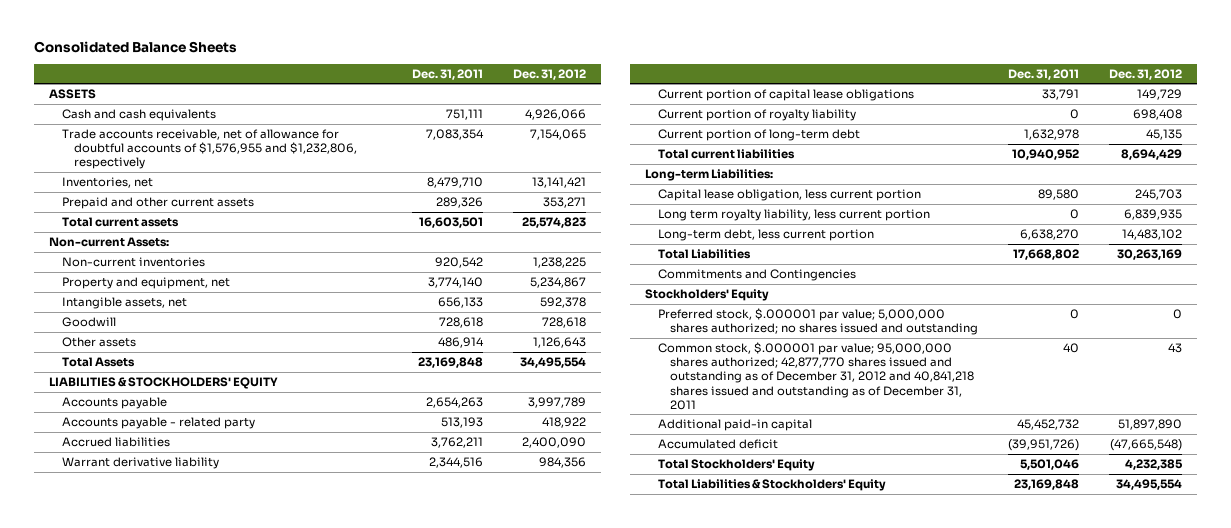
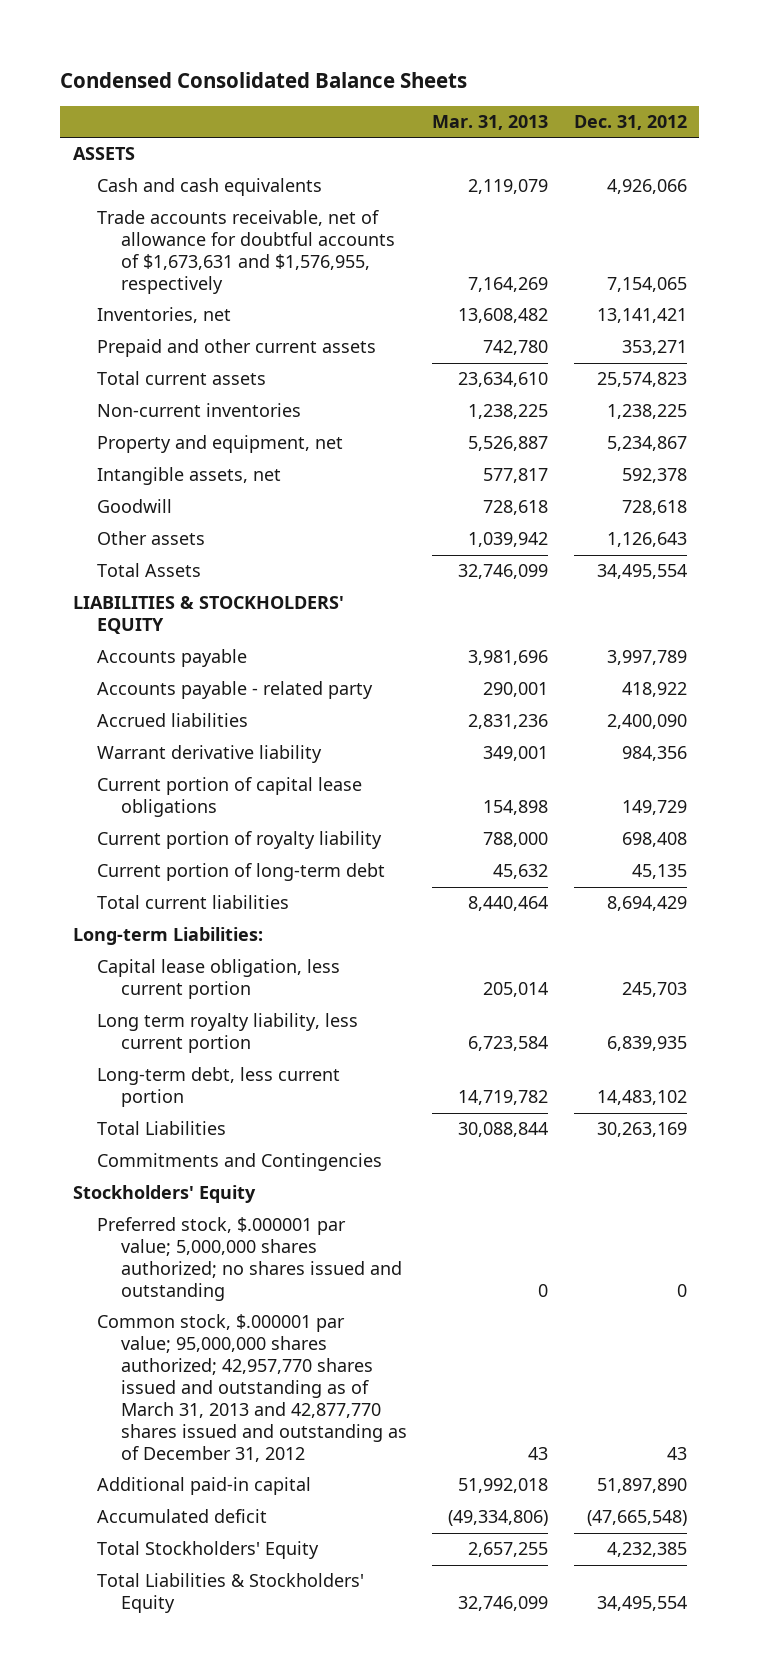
- Consolidated Balance Sheets
+ Condensed Consolidated Balance Sheets
- | Dec. 31, 2011 | Dec. 31, 2012
+ | Mar. 31, 2013 | Dec. 31, 2012
- Trade accounts receivable, net of allowance for doubtful accounts of $1,576,955 and $1,232,806, respectively | 7,083,354 | 7,154,065
+ Trade accounts receivable, net of allowance for doubtful accounts of $1,673,631 and $1,576,955, respectively | 7,164,269 | 7,154,065
- Non-current Assets:
- Common stock, $.000001 par value; 95,000,000 shares authorized; 42,877,770 shares issued and outstanding as of December 31, 2012 and 40,841,218 shares issued and outstanding as of December 31, 2011 | 40 | 43
+ Common stock, $.000001 par value; 95,000,000 shares authorized; 42,957,770 shares issued and outstanding as of March 31, 2013 and 42,877,770 shares issued and outstanding as of December 31, 2012 | 43 | 43

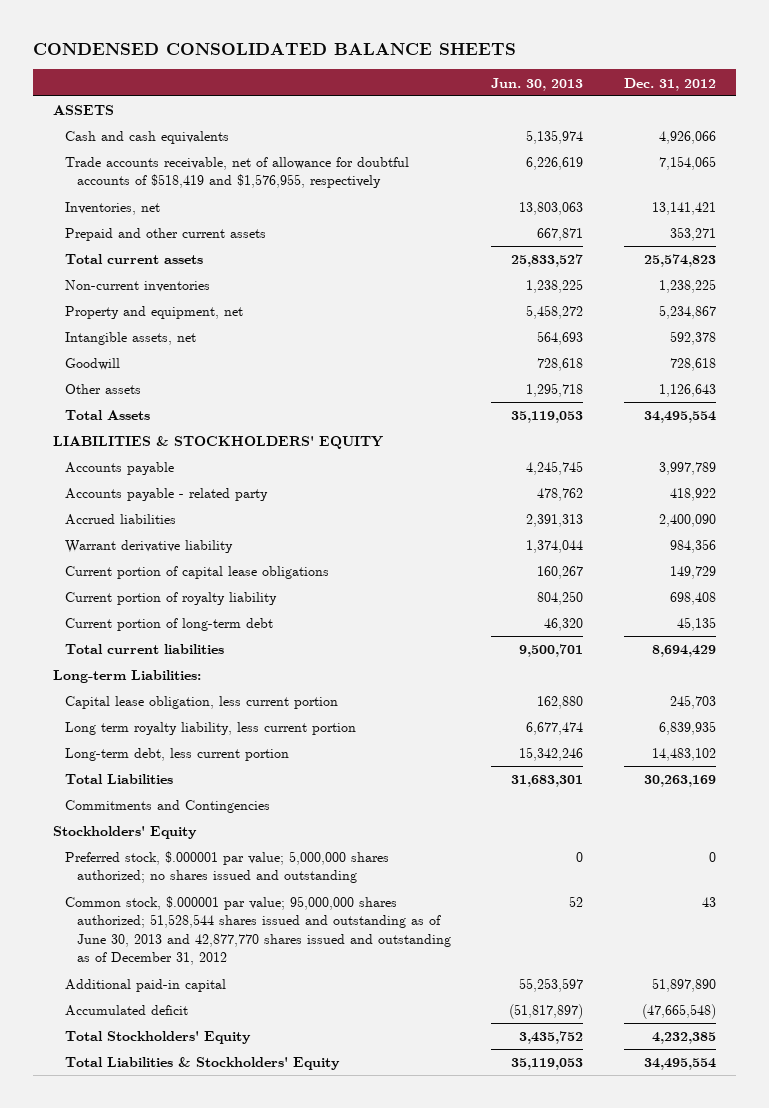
- Condensed Consolidated Balance Sheets
+ CONDENSED CONSOLIDATED BALANCE SHEETS
- | Mar. 31, 2013 | Dec. 31, 2012
+ | Jun. 30, 2013 | Dec. 31, 2012
- Trade accounts receivable, net of allowance for doubtful accounts of $1,673,631 and $1,576,955, respectively | 7,164,269 | 7,154,065
+ Trade accounts receivable, net of allowance for doubtful accounts of $518,419 and $1,576,955, respectively | 6,226,619 | 7,154,065
- Common stock, $.000001 par value; 95,000,000 shares authorized; 42,957,770 shares issued and outstanding as of March 31, 2013 and 42,877,770 shares issued and outstanding as of December 31, 2012 | 43 | 43
+ Common stock, $.000001 par value; 95,000,000 shares authorized; 51,528,544 shares issued and outstanding as of June 30, 2013 and 42,877,770 shares issued and outstanding as of December 31, 2012 | 52 | 43

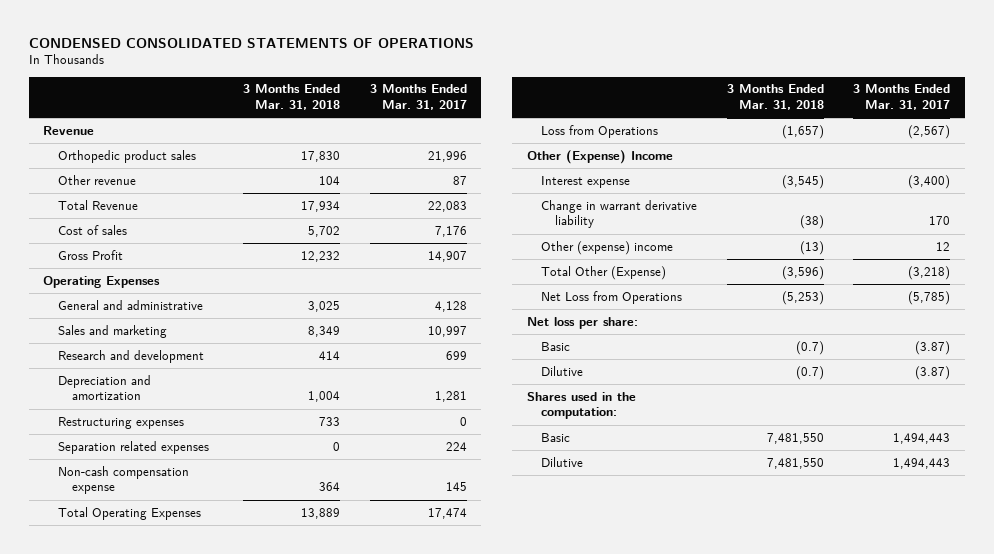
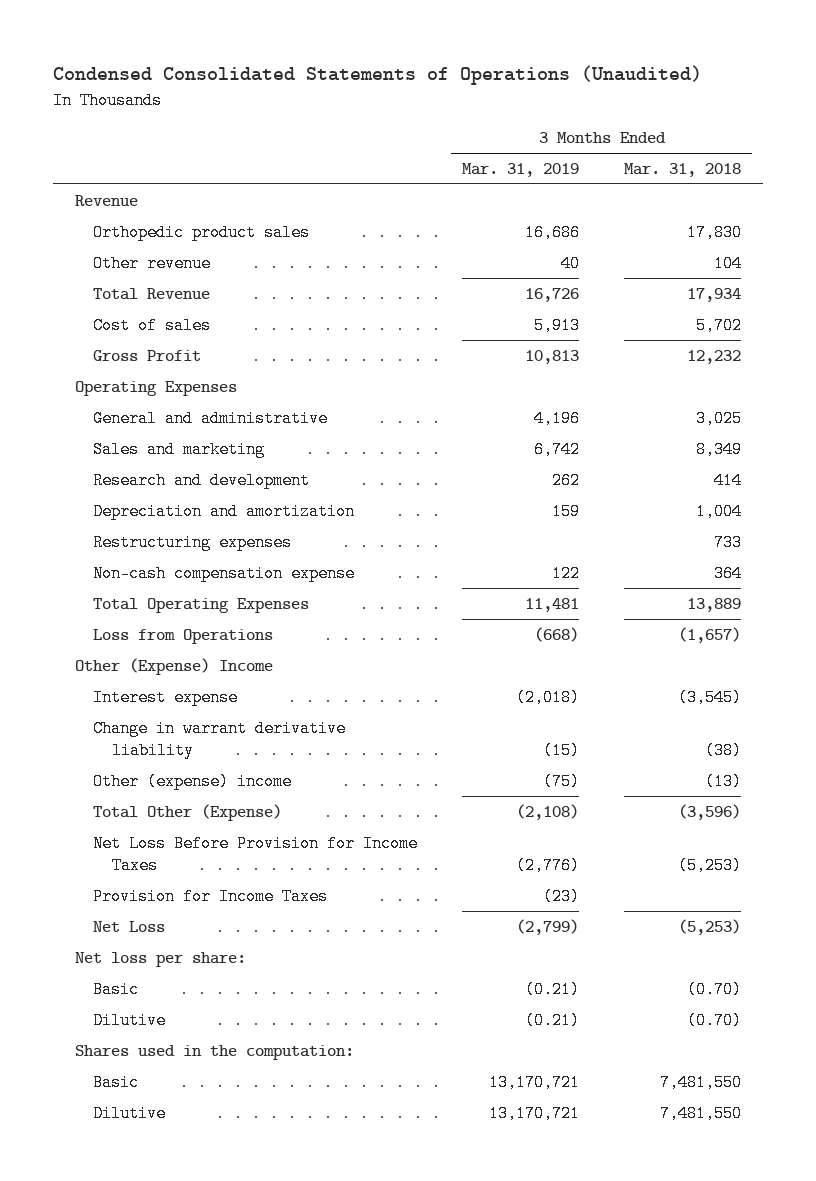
- CONDENSED CONSOLIDATED STATEMENTS OF OPERATIONS
+ Condensed Consolidated Statements of Operations (Unaudited)
- | 3 Months Ended Mar. 31, 2018 | 3 Months Ended Mar. 31, 2017
+ | 3 Months Ended Mar. 31, 2019 | 3 Months Ended Mar. 31, 2018
- Separation related expenses | 0 | 224
- Net Loss from Operations | (5,253) | (5,785)
+ Net Loss Before Provision for Income Taxes | (2,776) | (5,253)
+ Provision for Income Taxes | (23) |
+ Net Loss | (2,799) | (5,253)
- Basic | (0.7) | (3.87)
- Dilutive | (0.7) | (3.87)
+ Basic | (0.21) | (0.70)
+ Dilutive | (0.21) | (0.70)

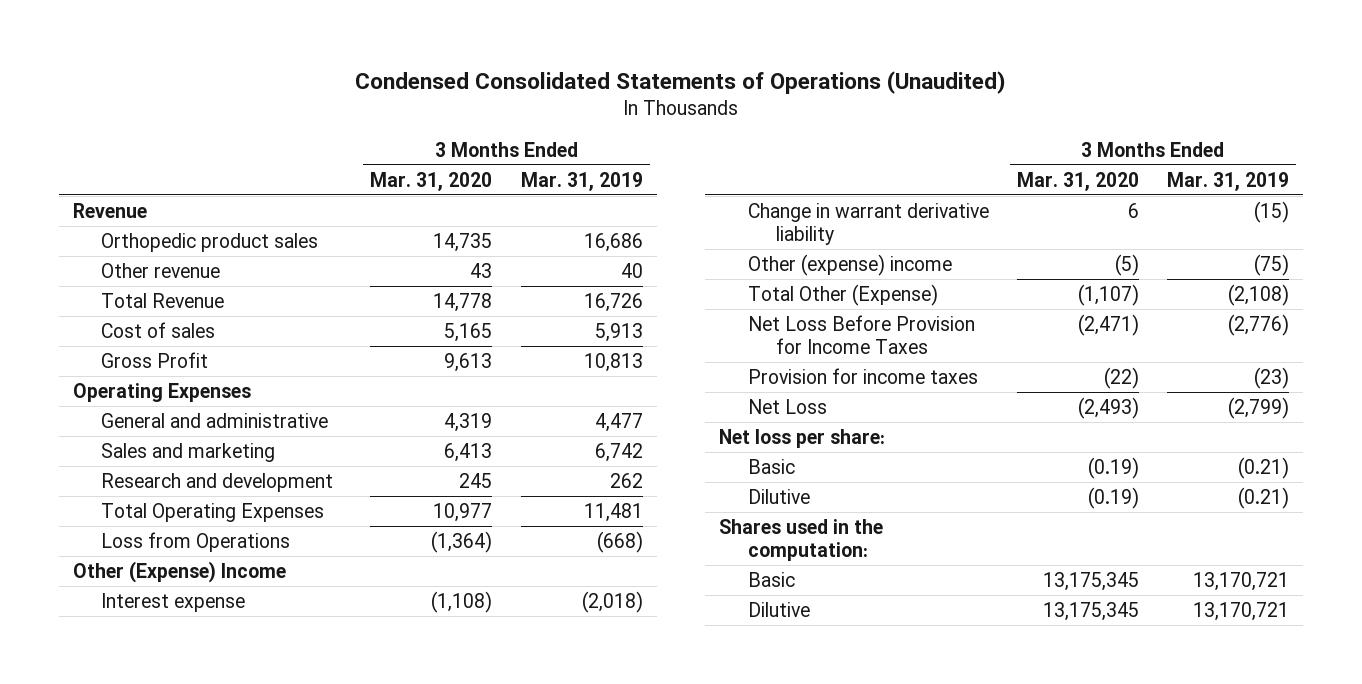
- | 3 Months Ended Mar. 31, 2019 | 3 Months Ended Mar. 31, 2018
+ | 3 Months Ended Mar. 31, 2020 | 3 Months Ended Mar. 31, 2019
- General and administrative | 4,196 | 3,025
+ General and administrative | 4,319 | 4,477
- Depreciation and amortization | 159 | 1,004
- Restructuring expenses | | 733
- Non-cash compensation expense | 122 | 364
- Provision for Income Taxes | (23) |
+ Provision for income taxes | (22) | (23)

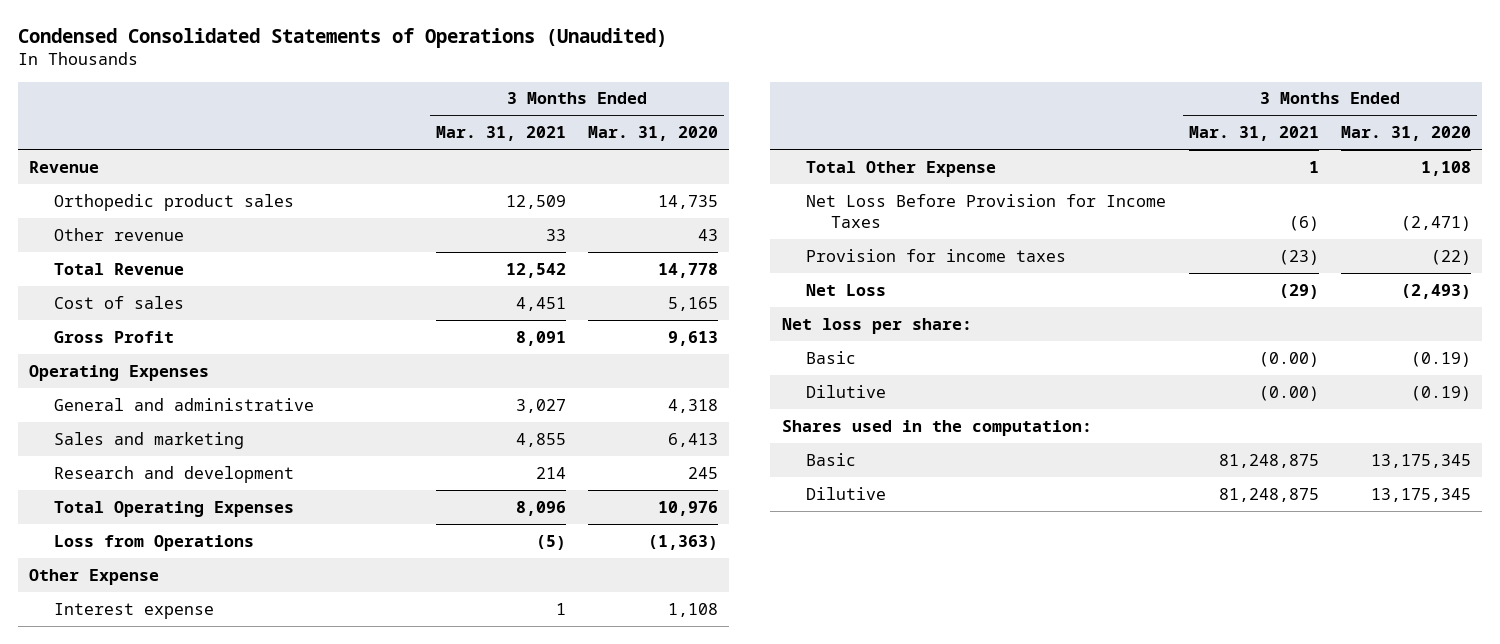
- | 3 Months Ended Mar. 31, 2020 | 3 Months Ended Mar. 31, 2019
+ | 3 Months Ended Mar. 31, 2021 | 3 Months Ended Mar. 31, 2020
- General and administrative | 4,319 | 4,477
+ General and administrative | 3,027 | 4,318
- Total Operating Expenses | 10,977 | 11,481
- Loss from Operations | (1,364) | (668)
- Other (Expense) Income
- Interest expense | (1,108) | (2,018)
- Change in warrant derivative liability | 6 | (15)
- Other (expense) income | (5) | (75)
- Total Other (Expense) | (1,107) | (2,108)
+ Total Operating Expenses | 8,096 | 10,976
+ Loss from Operations | (5) | (1,363)
+ Other Expense
+ Interest expense | 1 | 1,108
+ Total Other Expense | 1 | 1,108

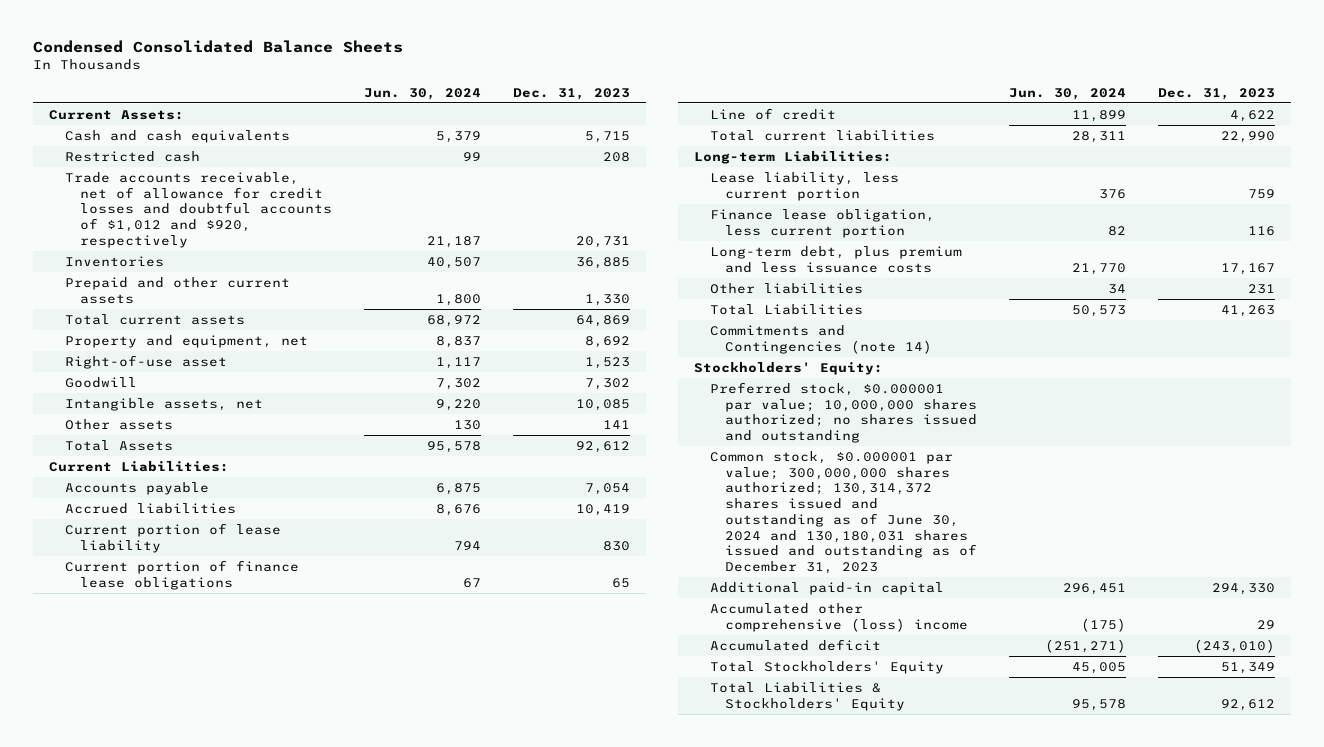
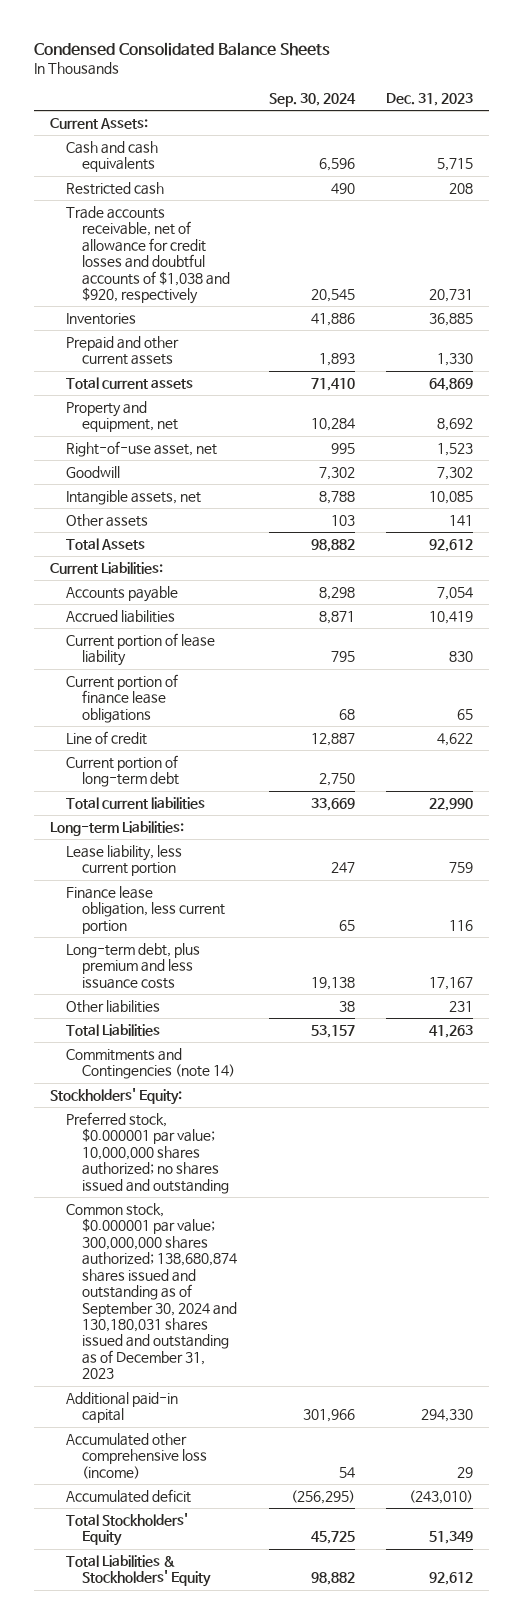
- | Jun. 30, 2024 | Dec. 31, 2023
+ | Sep. 30, 2024 | Dec. 31, 2023
- Trade accounts receivable, net of allowance for credit losses and doubtful accounts of $1,012 and $920, respectively | 21,187 | 20,731
+ Trade accounts receivable, net of allowance for credit losses and doubtful accounts of $1,038 and $920, respectively | 20,545 | 20,731
- Right-of-use asset | 1,117 | 1,523
+ Right-of-use asset, net | 995 | 1,523
+ Current portion of long-term debt | 2,750 |
- Common stock, $0.000001 par value; 300,000,000 shares authorized; 130,314,372 shares issued and outstanding as of June 30, 2024 and 130,180,031 shares issued and outstanding as of December 31, 2023
+ Common stock, $0.000001 par value; 300,000,000 shares authorized; 138,680,874 shares issued and outstanding as of September 30, 2024 and 130,180,031 shares issued and outstanding as of December 31, 2023
- Accumulated other comprehensive (loss) income | (175) | 29
+ Accumulated other comprehensive loss (income) | 54 | 29

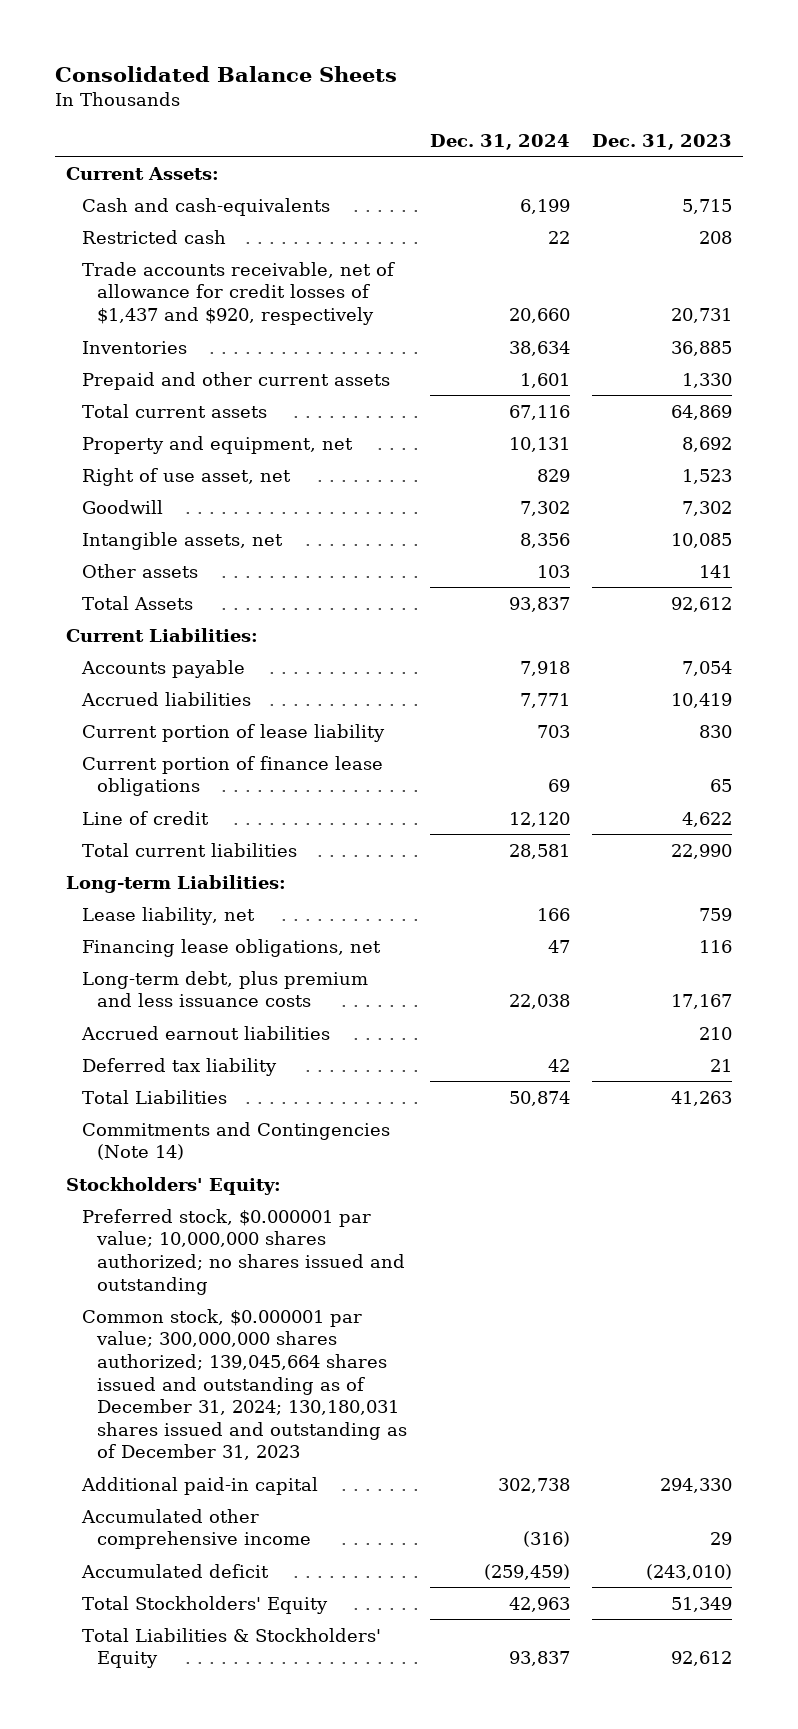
- Condensed Consolidated Balance Sheets
+ Consolidated Balance Sheets
- | Sep. 30, 2024 | Dec. 31, 2023
+ | Dec. 31, 2024 | Dec. 31, 2023
- Cash and cash equivalents | 6,596 | 5,715
+ Cash and cash-equivalents | 6,199 | 5,715
- Trade accounts receivable, net of allowance for credit losses and doubtful accounts of $1,038 and $920, respectively | 20,545 | 20,731
+ Trade accounts receivable, net of allowance for credit losses of $1,437 and $920, respectively | 20,660 | 20,731
- Right-of-use asset, net | 995 | 1,523
+ Right of use asset, net | 829 | 1,523
- Current portion of long-term debt | 2,750 |
- Lease liability, less current portion | 247 | 759
- Finance lease obligation, less current portion | 65 | 116
+ Lease liability, net | 166 | 759
+ Financing lease obligations, net | 47 | 116
- Other liabilities | 38 | 231
+ Accrued earnout liabilities | | 210
+ Deferred tax liability | 42 | 21
- Commitments and Contingencies (note 14)
+ Commitments and Contingencies (Note 14)
- Common stock, $0.000001 par value; 300,000,000 shares authorized; 138,680,874 shares issued and outstanding as of September 30, 2024 and 130,180,031 shares issued and outstanding as of December 31, 2023
+ Common stock, $0.000001 par value; 300,000,000 shares authorized; 139,045,664 shares issued and outstanding as of December 31, 2024; 130,180,031 shares issued and outstanding as of December 31, 2023
- Accumulated other comprehensive loss (income) | 54 | 29
+ Accumulated other comprehensive income | (316) | 29

